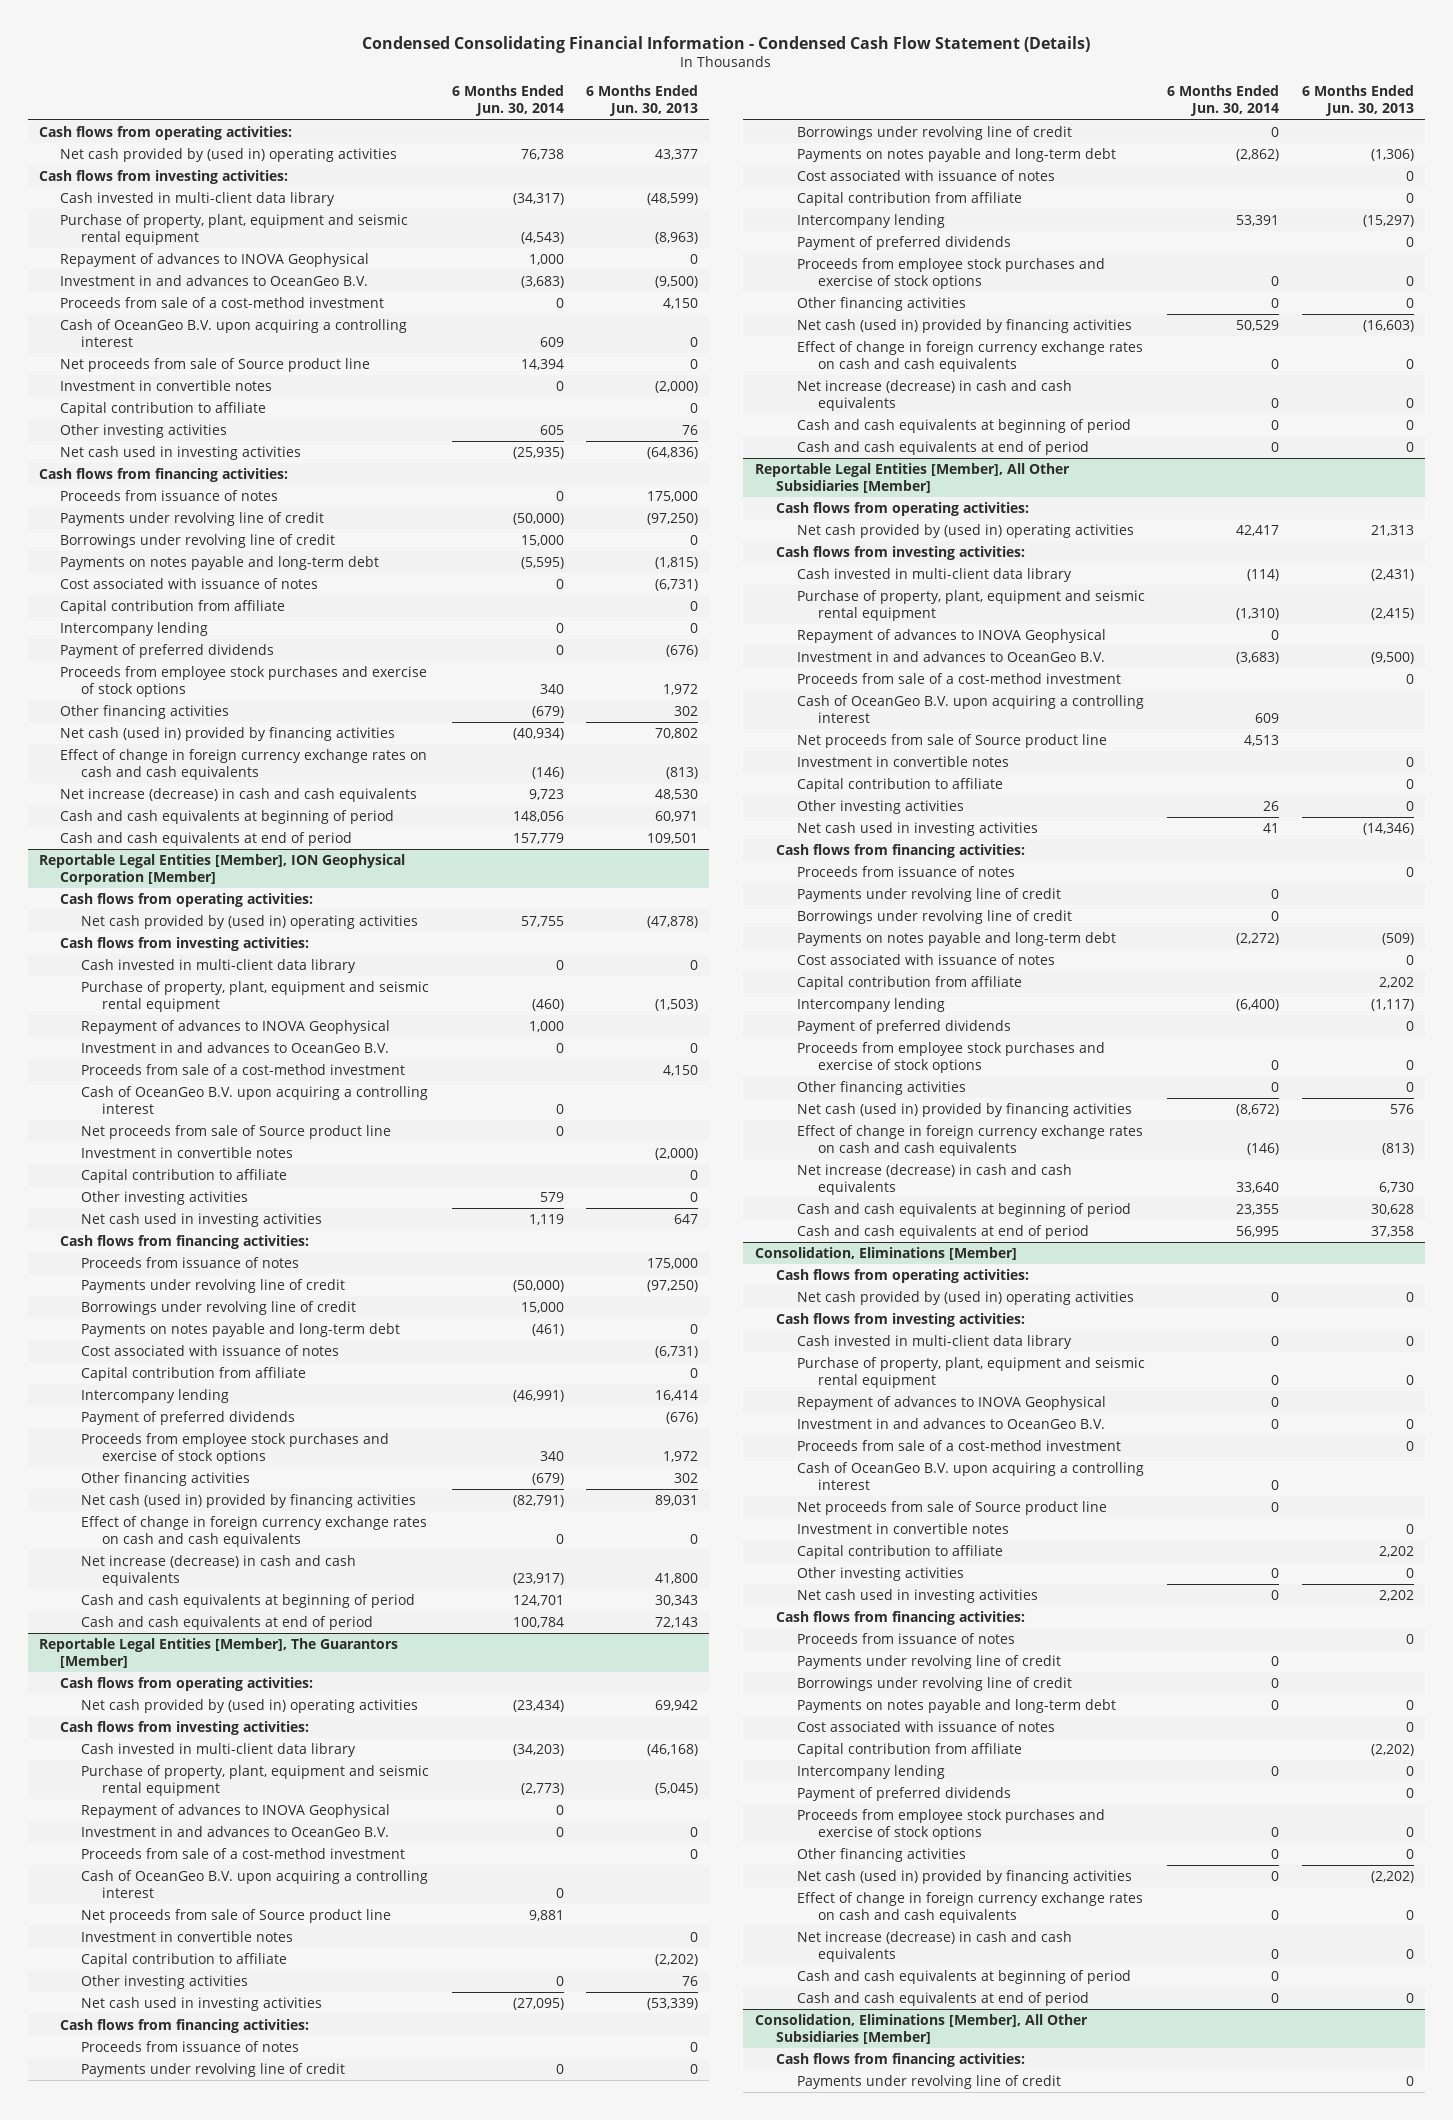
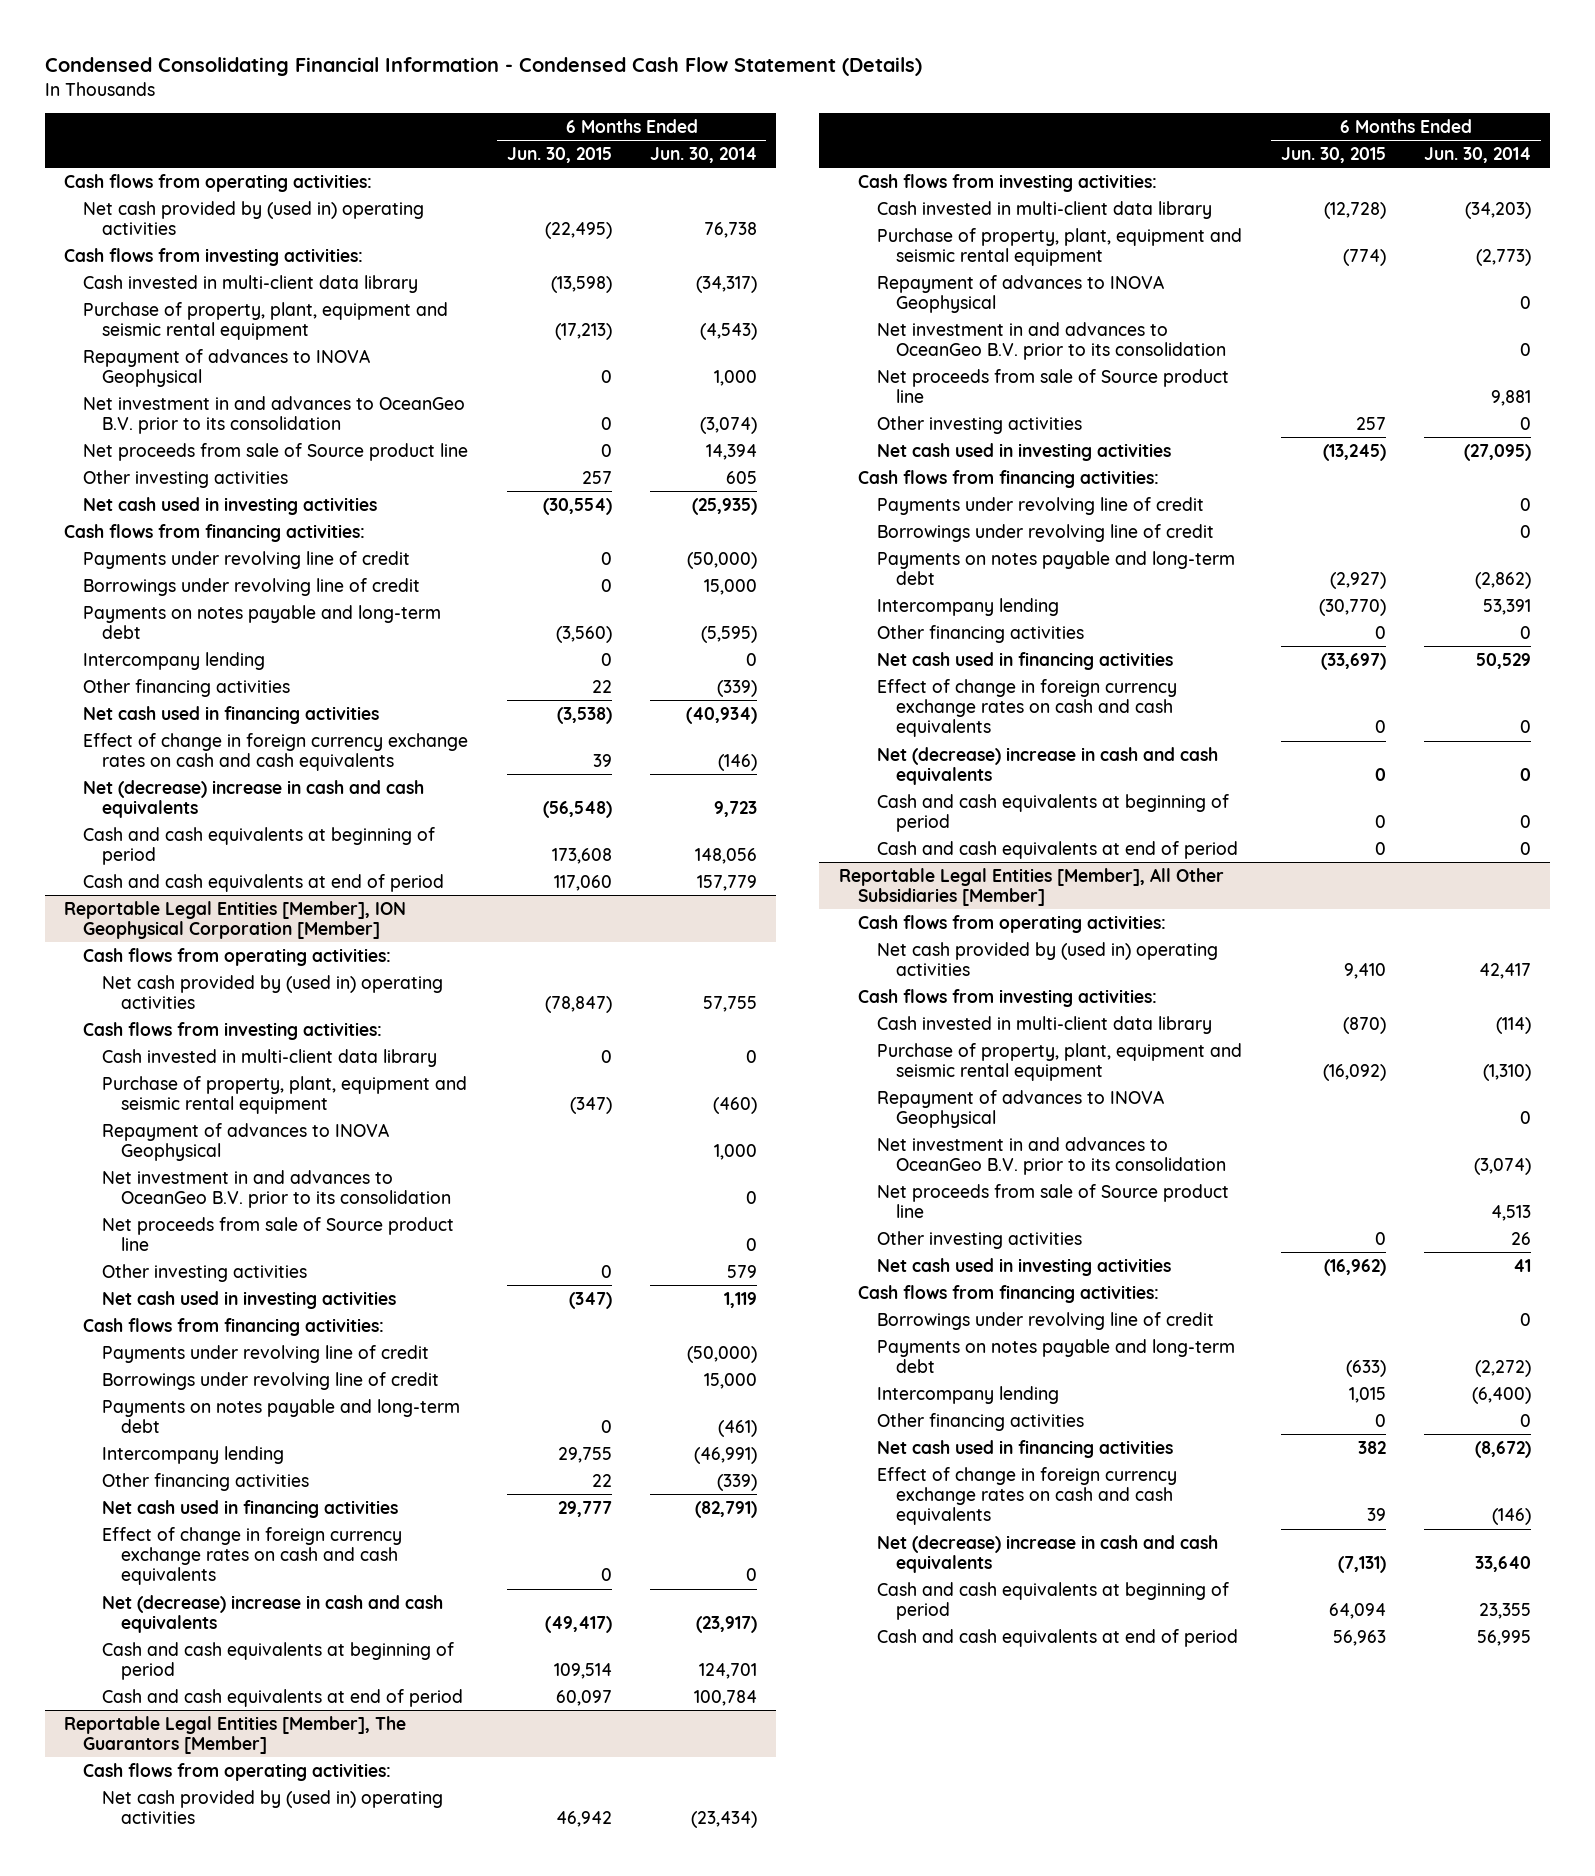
- | 6 Months Ended Jun. 30, 2014 | 6 Months Ended Jun. 30, 2013
+ | 6 Months Ended Jun. 30, 2015 | 6 Months Ended Jun. 30, 2014
- Investment in and advances to OceanGeo B.V. | (3,683) | (9,500)
- Proceeds from sale of a cost-method investment | 0 | 4,150
- Cash of OceanGeo B.V. upon acquiring a controlling interest | 609 | 0
+ Net investment in and advances to OceanGeo B.V. prior to its consolidation | 0 | (3,074)
- Investment in convertible notes | 0 | (2,000)
- Capital contribution to affiliate | | 0
- Proceeds from issuance of notes | 0 | 175,000
- Cost associated with issuance of notes | 0 | (6,731)
- Capital contribution from affiliate | | 0
- Payment of preferred dividends | 0 | (676)
- Proceeds from employee stock purchases and exercise of stock options | 340 | 1,972
- Other financing activities | (679) | 302
- Net cash (used in) provided by financing activities | (40,934) | 70,802
+ Other financing activities | 22 | (339)
+ Net cash used in financing activities | (3,538) | (40,934)
- Net increase (decrease) in cash and cash equivalents | 9,723 | 48,530
+ Net (decrease) increase in cash and cash equivalents | (56,548) | 9,723
@ Reportable Legal Entities [Member], ION Geophysical Corporation [Member]
- Investment in and advances to OceanGeo B.V. | 0 | 0
- Proceeds from sale of a cost-method investment | | 4,150
- Cash of OceanGeo B.V. upon acquiring a controlling interest | 0 |
+ Net investment in and advances to OceanGeo B.V. prior to its consolidation | | 0
- Investment in convertible notes | | (2,000)
- Capital contribution to affiliate | | 0
- Proceeds from issuance of notes | | 175,000
- Cost associated with issuance of notes | | (6,731)
- Capital contribution from affiliate | | 0
- Payment of preferred dividends | | (676)
- Proceeds from employee stock purchases and exercise of stock options | 340 | 1,972
- Other financing activities | (679) | 302
- Net cash (used in) provided by financing activities | (82,791) | 89,031
+ Other financing activities | 22 | (339)
+ Net cash used in financing activities | 29,777 | (82,791)
- Net increase (decrease) in cash and cash equivalents | (23,917) | 41,800
+ Net (decrease) increase in cash and cash equivalents | (49,417) | (23,917)
@ Reportable Legal Entities [Member], The Guarantors [Member]
- Investment in and advances to OceanGeo B.V. | 0 | 0
- Proceeds from sale of a cost-method investment | | 0
- Cash of OceanGeo B.V. upon acquiring a controlling interest | 0 |
+ Net investment in and advances to OceanGeo B.V. prior to its consolidation | | 0
- Investment in convertible notes | | 0
- Capital contribution to affiliate | | (2,202)
- Proceeds from issuance of notes | | 0
- Cost associated with issuance of notes | | 0
- Capital contribution from affiliate | | 0
- Payment of preferred dividends | | 0
- Proceeds from employee stock purchases and exercise of stock options | 0 | 0
- Net cash (used in) provided by financing activities | 50,529 | (16,603)
+ Net cash used in financing activities | (33,697) | 50,529
- Net increase (decrease) in cash and cash equivalents | 0 | 0
+ Net (decrease) increase in cash and cash equivalents | 0 | 0
@ Reportable Legal Entities [Member], All Other Subsidiaries [Member]
- Investment in and advances to OceanGeo B.V. | (3,683) | (9,500)
- Proceeds from sale of a cost-method investment | | 0
- Cash of OceanGeo B.V. upon acquiring a controlling interest | 609 |
+ Net investment in and advances to OceanGeo B.V. prior to its consolidation | | (3,074)
- Investment in convertible notes | | 0
- Capital contribution to affiliate | | 0
- Proceeds from issuance of notes | | 0
- Payments under revolving line of credit | 0 |
- Cost associated with issuance of notes | | 0
- Capital contribution from affiliate | | 2,202
- Payment of preferred dividends | | 0
- Proceeds from employee stock purchases and exercise of stock options | 0 | 0
- Net cash (used in) provided by financing activities | (8,672) | 576
+ Net cash used in financing activities | 382 | (8,672)
- Net increase (decrease) in cash and cash equivalents | 33,640 | 6,730
+ Net (decrease) increase in cash and cash equivalents | (7,131) | 33,640
- Consolidation, Eliminations [Member]
- Cash flows from operating activities:
- Net cash provided by (used in) operating activities | 0 | 0
- Cash flows from investing activities:
- Cash invested in multi-client data library | 0 | 0
- Purchase of property, plant, equipment and seismic rental equipment | 0 | 0
- Repayment of advances to INOVA Geophysical | 0 |
- Investment in and advances to OceanGeo B.V. | 0 | 0
- Proceeds from sale of a cost-method investment | | 0
- Cash of OceanGeo B.V. upon acquiring a controlling interest | 0 |
- Net proceeds from sale of Source product line | 0 |
- Investment in convertible notes | | 0
- Capital contribution to affiliate | | 2,202
- Other investing activities | 0 | 0
- Net cash used in investing activities | 0 | 2,202
- Cash flows from financing activities:
- Proceeds from issuance of notes | | 0
- Payments under revolving line of credit | 0 |
- Borrowings under revolving line of credit | 0 |
- Payments on notes payable and long-term debt | 0 | 0
- Cost associated with issuance of notes | | 0
- Capital contribution from affiliate | | (2,202)
- Intercompany lending | 0 | 0
- Payment of preferred dividends | | 0
- Proceeds from employee stock purchases and exercise of stock options | 0 | 0
- Other financing activities | 0 | 0
- Net cash (used in) provided by financing activities | 0 | (2,202)
- Effect of change in foreign currency exchange rates on cash and cash equivalents | 0 | 0
- Net increase (decrease) in cash and cash equivalents | 0 | 0
- Cash and cash equivalents at beginning of period | 0 |
- Cash and cash equivalents at end of period | 0 | 0
- Consolidation, Eliminations [Member], All Other Subsidiaries [Member]
- Cash flows from financing activities:
- Payments under revolving line of credit | | 0

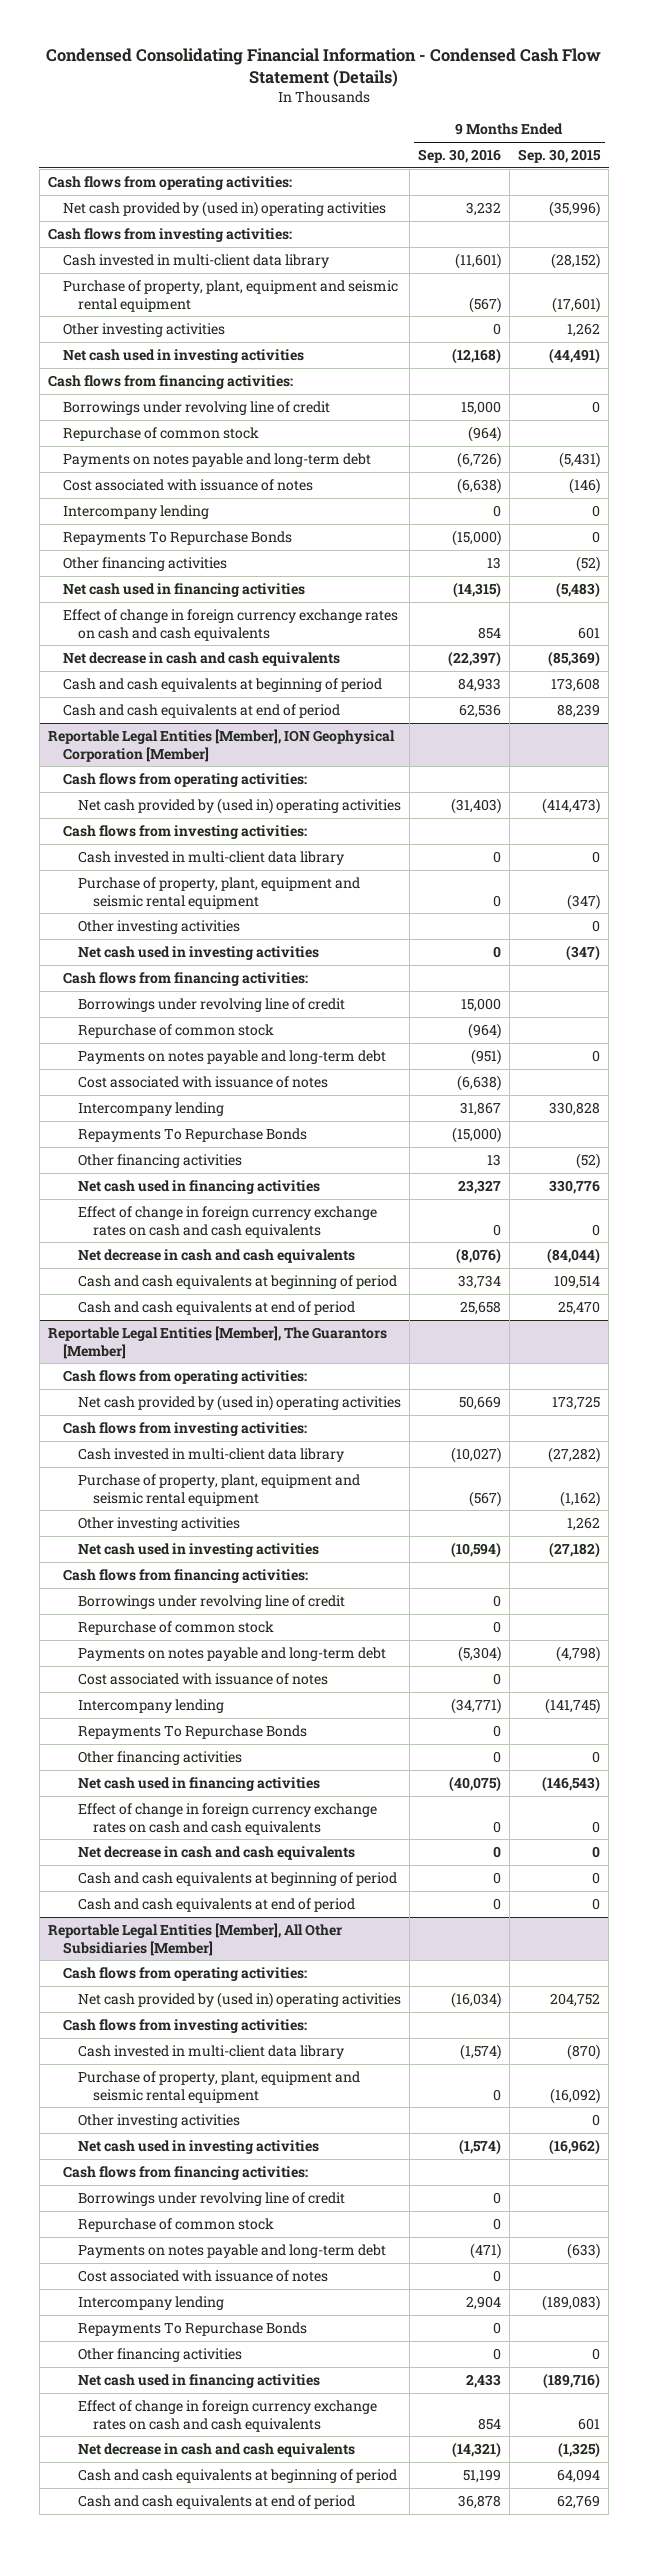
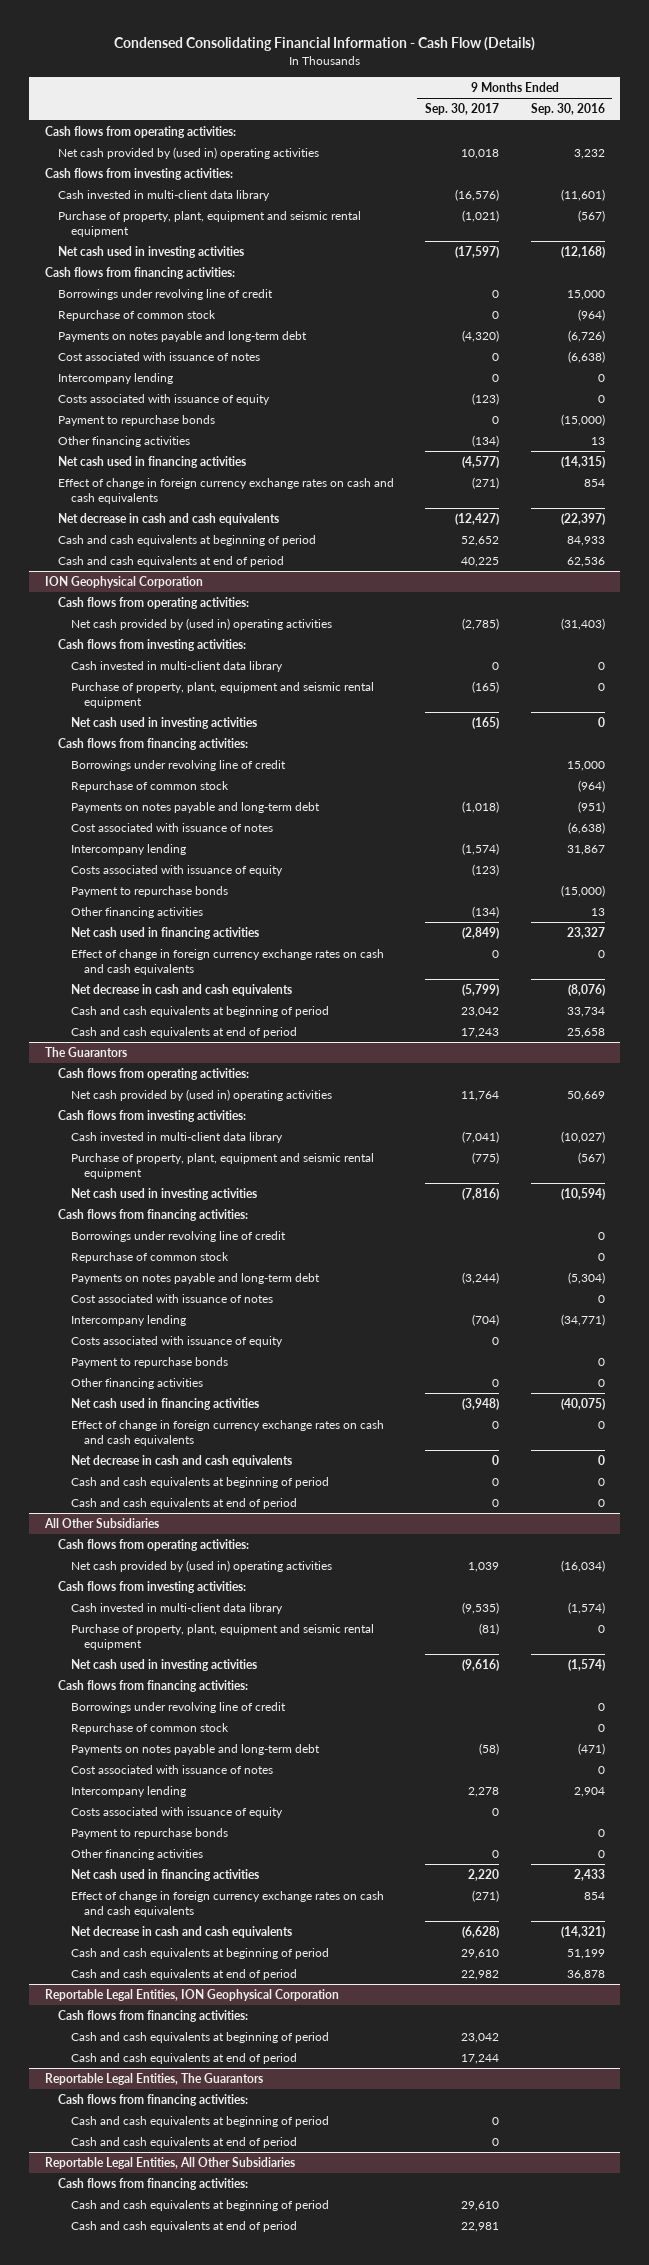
- Condensed Consolidating Financial Information - Condensed Cash Flow Statement (Details)
+ Condensed Consolidating Financial Information - Cash Flow (Details)
- | 9 Months Ended Sep. 30, 2016 | 9 Months Ended Sep. 30, 2015
+ | 9 Months Ended Sep. 30, 2017 | 9 Months Ended Sep. 30, 2016
- Other investing activities | 0 | 1,262
- Repayments To Repurchase Bonds | (15,000) | 0
+ Costs associated with issuance of equity | (123) | 0
+ Payment to repurchase bonds | 0 | (15,000)
- Reportable Legal Entities [Member], ION Geophysical Corporation [Member]
+ ION Geophysical Corporation
- Other investing activities | | 0
- Repayments To Repurchase Bonds | (15,000) |
+ Costs associated with issuance of equity | (123) |
+ Payment to repurchase bonds | | (15,000)
- Reportable Legal Entities [Member], The Guarantors [Member]
+ The Guarantors
- Other investing activities | | 1,262
- Repayments To Repurchase Bonds | 0 |
+ Costs associated with issuance of equity | 0 |
+ Payment to repurchase bonds | | 0
- Reportable Legal Entities [Member], All Other Subsidiaries [Member]
+ All Other Subsidiaries
- Other investing activities | | 0
- Repayments To Repurchase Bonds | 0 |
+ Costs associated with issuance of equity | 0 |
+ Payment to repurchase bonds | | 0
+ Reportable Legal Entities, ION Geophysical Corporation
+ Cash flows from financing activities:
+ Cash and cash equivalents at beginning of period | 23,042 |
+ Cash and cash equivalents at end of period | 17,244 |
+ Reportable Legal Entities, The Guarantors
+ Cash flows from financing activities:
+ Cash and cash equivalents at beginning of period | 0 |
+ Cash and cash equivalents at end of period | 0 |
+ Reportable Legal Entities, All Other Subsidiaries
+ Cash flows from financing activities:
+ Cash and cash equivalents at beginning of period | 29,610 |
+ Cash and cash equivalents at end of period | 22,981 |

